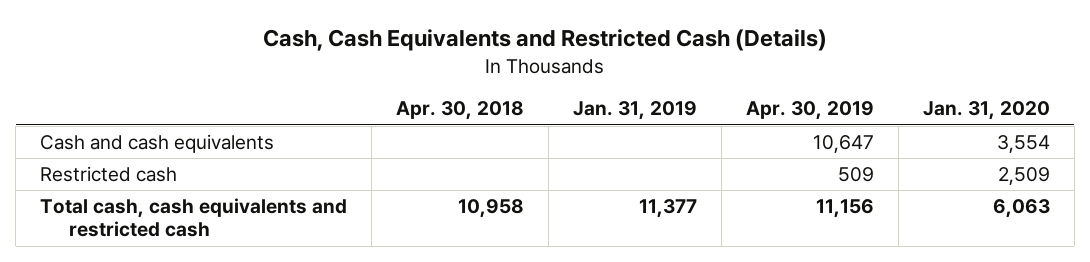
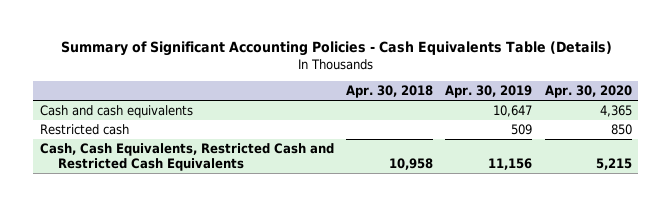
- Cash, Cash Equivalents and Restricted Cash (Details)
+ Summary of Significant Accounting Policies - Cash Equivalents Table (Details)
- | Apr. 30, 2018 | Jan. 31, 2019 | Apr. 30, 2019 | Jan. 31, 2020
+ | Apr. 30, 2018 | Apr. 30, 2019 | Apr. 30, 2020
- Total cash, cash equivalents and restricted cash | 10,958 | 11,377 | 11,156 | 6,063
+ Cash, Cash Equivalents, Restricted Cash and Restricted Cash Equivalents | 10,958 | 11,156 | 5,215

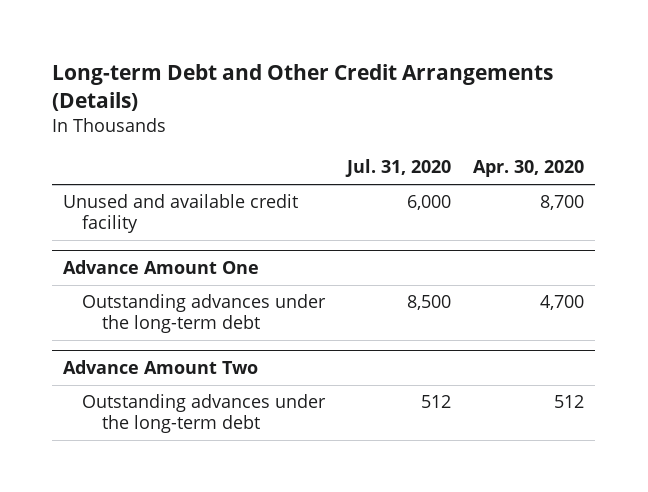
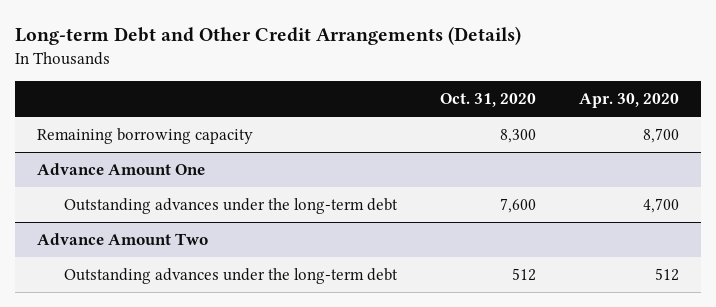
- | Jul. 31, 2020 | Apr. 30, 2020
+ | Oct. 31, 2020 | Apr. 30, 2020
- Unused and available credit facility | 6,000 | 8,700
+ Remaining borrowing capacity | 8,300 | 8,700

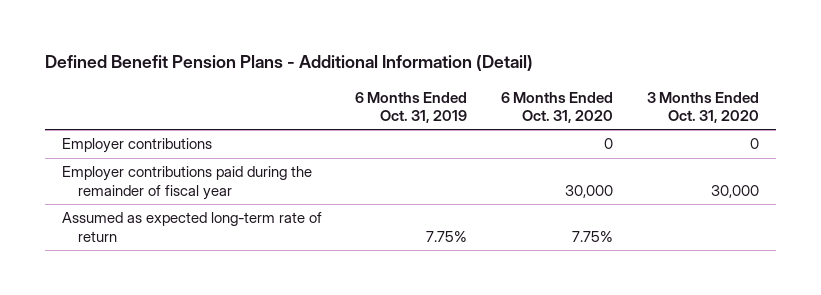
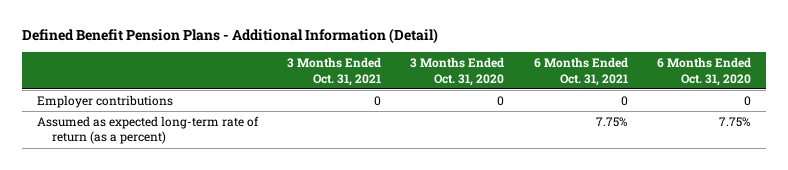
- | 6 Months Ended Oct. 31, 2019 | 6 Months Ended Oct. 31, 2020 | 3 Months Ended Oct. 31, 2020
+ | 3 Months Ended Oct. 31, 2021 | 3 Months Ended Oct. 31, 2020 | 6 Months Ended Oct. 31, 2021 | 6 Months Ended Oct. 31, 2020
- Employer contributions paid during the remainder of fiscal year | | 30,000 | 30,000
- Assumed as expected long-term rate of return | 7.75% | 7.75% |
+ Assumed as expected long-term rate of return (as a percent) | | | 7.75% | 7.75%

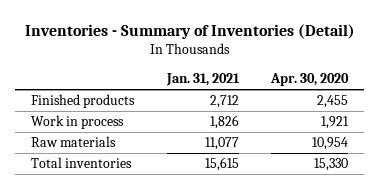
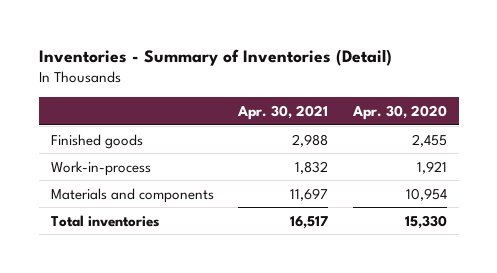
- | Jan. 31, 2021 | Apr. 30, 2020
+ | Apr. 30, 2021 | Apr. 30, 2020
- Finished products | 2,712 | 2,455
- Work in process | 1,826 | 1,921
- Raw materials | 11,077 | 10,954
+ Finished goods | 2,988 | 2,455
+ Work-in-process | 1,832 | 1,921
+ Materials and components | 11,697 | 10,954

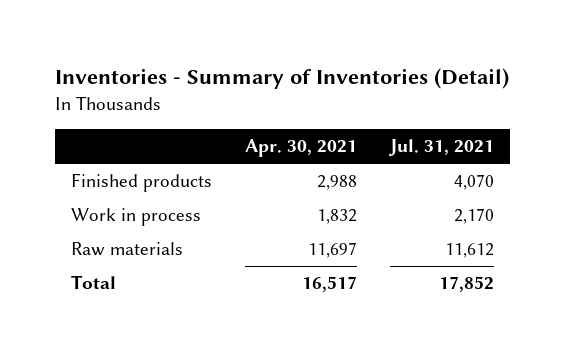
- | Apr. 30, 2021 | Apr. 30, 2020
+ | Apr. 30, 2021 | Jul. 31, 2021
- Finished goods | 2,988 | 2,455
- Work-in-process | 1,832 | 1,921
- Materials and components | 11,697 | 10,954
- Total inventories | 16,517 | 15,330
+ Finished products | 2,988 | 4,070
+ Work in process | 1,832 | 2,170
+ Raw materials | 11,697 | 11,612
+ Total | 16,517 | 17,852

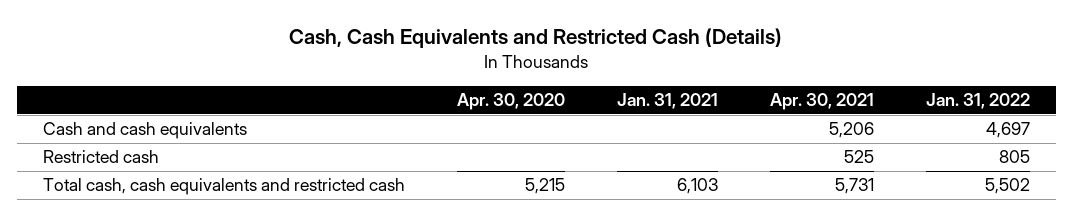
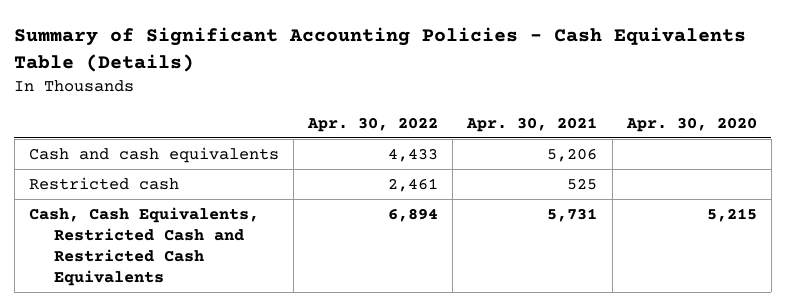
- Cash, Cash Equivalents and Restricted Cash (Details)
+ Summary of Significant Accounting Policies - Cash Equivalents Table (Details)
- | Apr. 30, 2020 | Jan. 31, 2021 | Apr. 30, 2021 | Jan. 31, 2022
+ | Apr. 30, 2022 | Apr. 30, 2021 | Apr. 30, 2020
- Total cash, cash equivalents and restricted cash | 5,215 | 6,103 | 5,731 | 5,502
+ Cash, Cash Equivalents, Restricted Cash and Restricted Cash Equivalents | 6,894 | 5,731 | 5,215

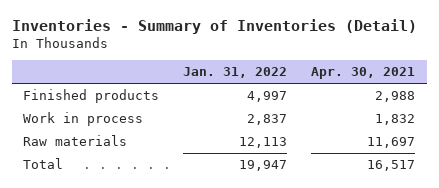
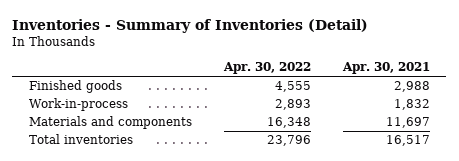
- | Jan. 31, 2022 | Apr. 30, 2021
+ | Apr. 30, 2022 | Apr. 30, 2021
- Finished products | 4,997 | 2,988
- Work in process | 2,837 | 1,832
- Raw materials | 12,113 | 11,697
- Total | 19,947 | 16,517
+ Finished goods | 4,555 | 2,988
+ Work-in-process | 2,893 | 1,832
+ Materials and components | 16,348 | 11,697
+ Total inventories | 23,796 | 16,517

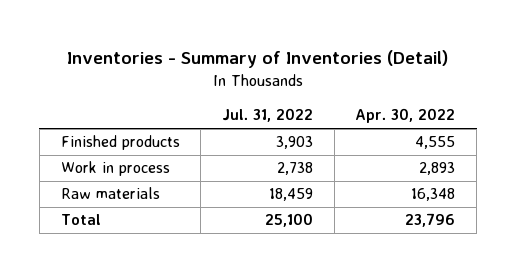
- | Apr. 30, 2022 | Apr. 30, 2021
+ | Jul. 31, 2022 | Apr. 30, 2022
- Finished goods | 4,555 | 2,988
- Work-in-process | 2,893 | 1,832
- Materials and components | 16,348 | 11,697
- Total inventories | 23,796 | 16,517
+ Finished products | 3,903 | 4,555
+ Work in process | 2,738 | 2,893
+ Raw materials | 18,459 | 16,348
+ Total | 25,100 | 23,796

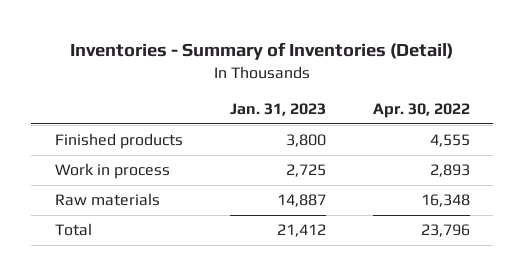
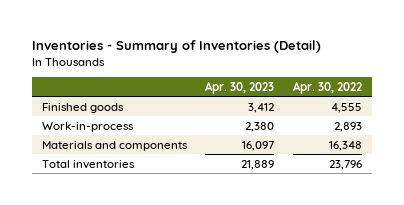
- | Jan. 31, 2023 | Apr. 30, 2022
+ | Apr. 30, 2023 | Apr. 30, 2022
- Finished products | 3,800 | 4,555
- Work in process | 2,725 | 2,893
- Raw materials | 14,887 | 16,348
- Total | 21,412 | 23,796
+ Finished goods | 3,412 | 4,555
+ Work-in-process | 2,380 | 2,893
+ Materials and components | 16,097 | 16,348
+ Total inventories | 21,889 | 23,796

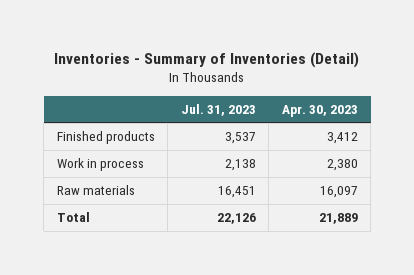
- | Apr. 30, 2023 | Apr. 30, 2022
+ | Jul. 31, 2023 | Apr. 30, 2023
- Finished goods | 3,412 | 4,555
- Work-in-process | 2,380 | 2,893
- Materials and components | 16,097 | 16,348
- Total inventories | 21,889 | 23,796
+ Finished products | 3,537 | 3,412
+ Work in process | 2,138 | 2,380
+ Raw materials | 16,451 | 16,097
+ Total | 22,126 | 21,889

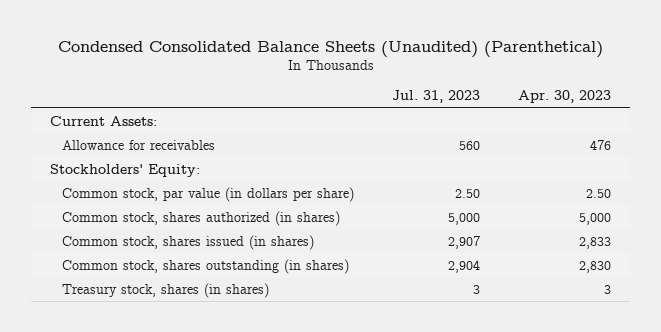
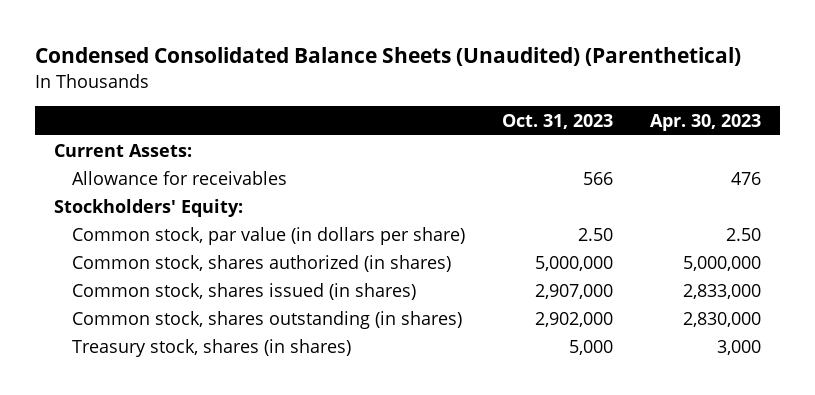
- | Jul. 31, 2023 | Apr. 30, 2023
+ | Oct. 31, 2023 | Apr. 30, 2023
- Common stock, shares authorized (in shares) | 5,000 | 5,000
- Common stock, shares issued (in shares) | 2,907 | 2,833
- Common stock, shares outstanding (in shares) | 2,904 | 2,830
- Treasury stock, shares (in shares) | 3 | 3
+ Common stock, shares authorized (in shares) | 5,000,000 | 5,000,000
+ Common stock, shares issued (in shares) | 2,907,000 | 2,833,000
+ Common stock, shares outstanding (in shares) | 2,902,000 | 2,830,000
+ Treasury stock, shares (in shares) | 5,000 | 3,000

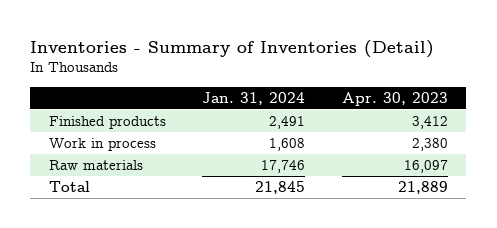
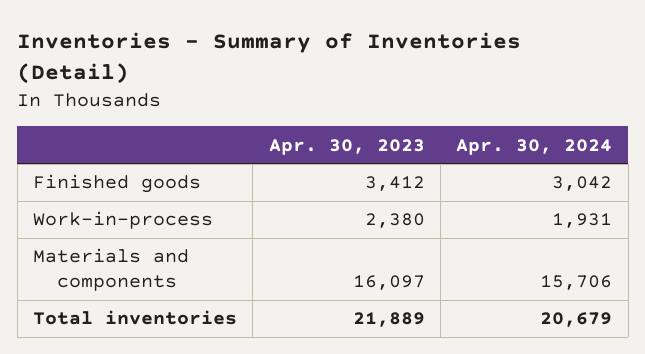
- | Jan. 31, 2024 | Apr. 30, 2023
+ | Apr. 30, 2023 | Apr. 30, 2024
- Finished products | 2,491 | 3,412
- Work in process | 1,608 | 2,380
- Raw materials | 17,746 | 16,097
- Total | 21,845 | 21,889
+ Finished goods | 3,412 | 3,042
+ Work-in-process | 2,380 | 1,931
+ Materials and components | 16,097 | 15,706
+ Total inventories | 21,889 | 20,679

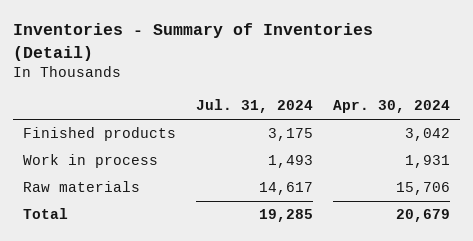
- | Apr. 30, 2023 | Apr. 30, 2024
+ | Jul. 31, 2024 | Apr. 30, 2024
- Finished goods | 3,412 | 3,042
- Work-in-process | 2,380 | 1,931
- Materials and components | 16,097 | 15,706
- Total inventories | 21,889 | 20,679
+ Finished products | 3,175 | 3,042
+ Work in process | 1,493 | 1,931
+ Raw materials | 14,617 | 15,706
+ Total | 19,285 | 20,679

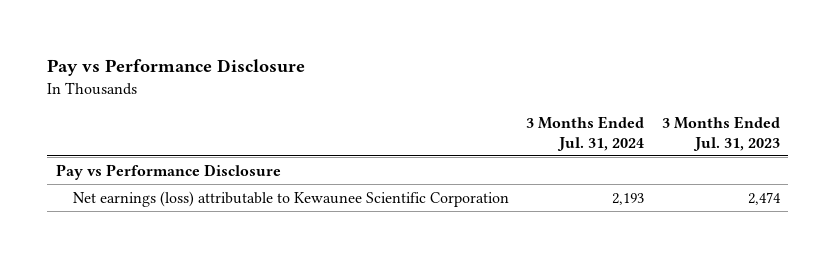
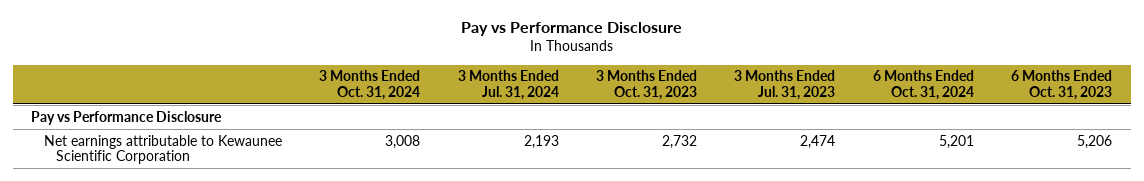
- | 3 Months Ended Jul. 31, 2024 | 3 Months Ended Jul. 31, 2023
+ | 3 Months Ended Oct. 31, 2024 | 3 Months Ended Jul. 31, 2024 | 3 Months Ended Oct. 31, 2023 | 3 Months Ended Jul. 31, 2023 | 6 Months Ended Oct. 31, 2024 | 6 Months Ended Oct. 31, 2023
- Net earnings (loss) attributable to Kewaunee Scientific Corporation | 2,193 | 2,474
+ Net earnings attributable to Kewaunee Scientific Corporation | 3,008 | 2,193 | 2,732 | 2,474 | 5,201 | 5,206

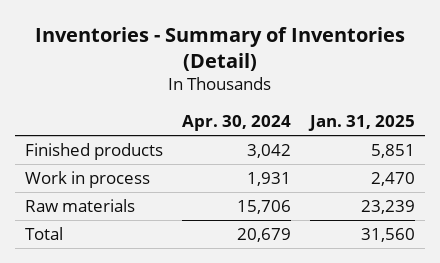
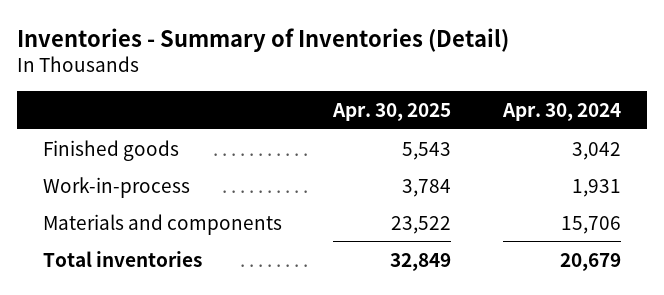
- | Apr. 30, 2024 | Jan. 31, 2025
+ | Apr. 30, 2025 | Apr. 30, 2024
- Finished products | 3,042 | 5,851
- Work in process | 1,931 | 2,470
- Raw materials | 15,706 | 23,239
- Total | 20,679 | 31,560
+ Finished goods | 5,543 | 3,042
+ Work-in-process | 3,784 | 1,931
+ Materials and components | 23,522 | 15,706
+ Total inventories | 32,849 | 20,679

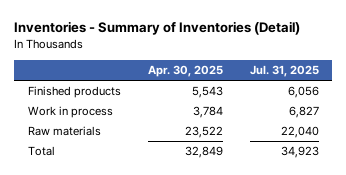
- | Apr. 30, 2025 | Apr. 30, 2024
+ | Apr. 30, 2025 | Jul. 31, 2025
- Finished goods | 5,543 | 3,042
- Work-in-process | 3,784 | 1,931
- Materials and components | 23,522 | 15,706
- Total inventories | 32,849 | 20,679
+ Finished products | 5,543 | 6,056
+ Work in process | 3,784 | 6,827
+ Raw materials | 23,522 | 22,040
+ Total | 32,849 | 34,923

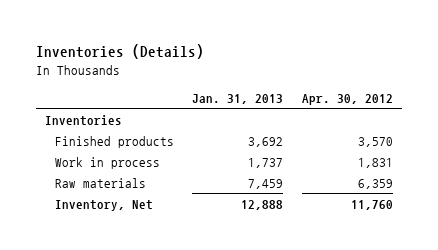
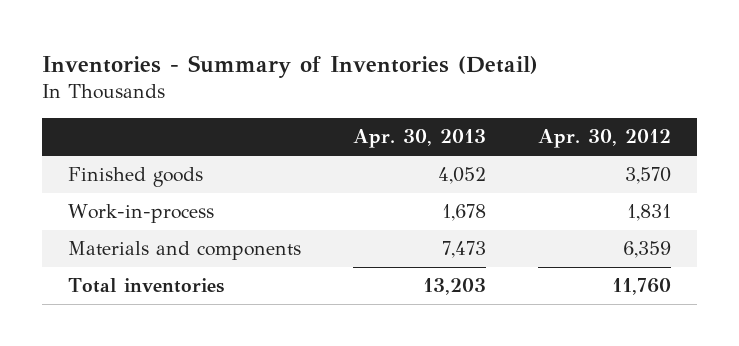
- Inventories (Details)
+ Inventories - Summary of Inventories (Detail)
- | Jan. 31, 2013 | Apr. 30, 2012
+ | Apr. 30, 2013 | Apr. 30, 2012
- Inventories
- Finished products | 3,692 | 3,570
- Work in process | 1,737 | 1,831
- Raw materials | 7,459 | 6,359
- Inventory, Net | 12,888 | 11,760
+ Finished goods | 4,052 | 3,570
+ Work-in-process | 1,678 | 1,831
+ Materials and components | 7,473 | 6,359
+ Total inventories | 13,203 | 11,760

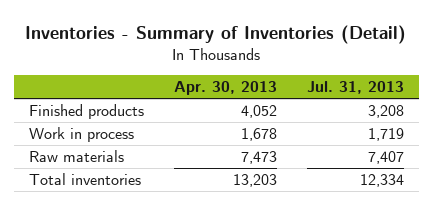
- | Apr. 30, 2013 | Apr. 30, 2012
+ | Apr. 30, 2013 | Jul. 31, 2013
- Finished goods | 4,052 | 3,570
- Work-in-process | 1,678 | 1,831
- Materials and components | 7,473 | 6,359
+ Finished products | 4,052 | 3,208
+ Work in process | 1,678 | 1,719
+ Raw materials | 7,473 | 7,407

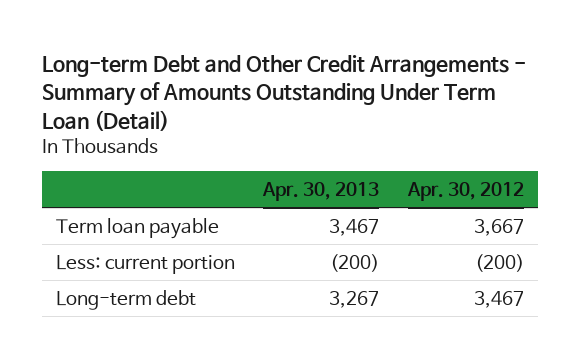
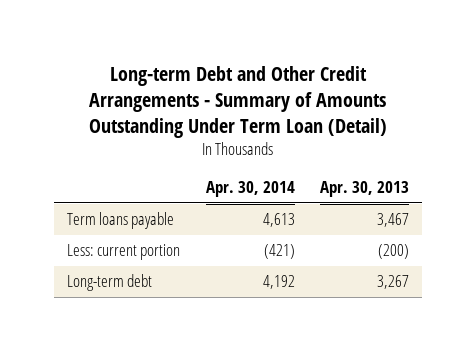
- | Apr. 30, 2013 | Apr. 30, 2012
+ | Apr. 30, 2014 | Apr. 30, 2013
- Term loan payable | 3,467 | 3,667
+ Term loans payable | 4,613 | 3,467

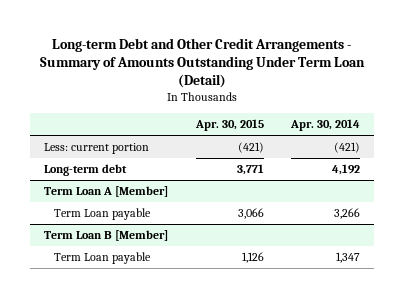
- | Apr. 30, 2014 | Apr. 30, 2013
+ | Apr. 30, 2015 | Apr. 30, 2014
- Term loans payable | 4,613 | 3,467
+ Term Loan A [Member]
+ Term Loan payable | 3,066 | 3,266
+ Term Loan B [Member]
+ Term Loan payable | 1,126 | 1,347

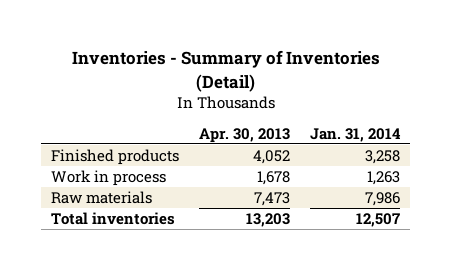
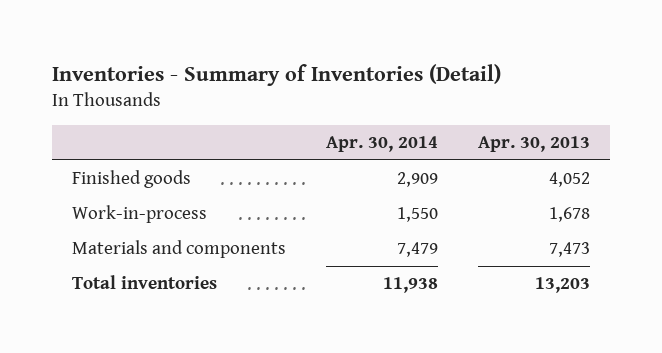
- | Apr. 30, 2013 | Jan. 31, 2014
+ | Apr. 30, 2014 | Apr. 30, 2013
- Finished products | 4,052 | 3,258
- Work in process | 1,678 | 1,263
- Raw materials | 7,473 | 7,986
+ Finished goods | 2,909 | 4,052
+ Work-in-process | 1,550 | 1,678
+ Materials and components | 7,479 | 7,473

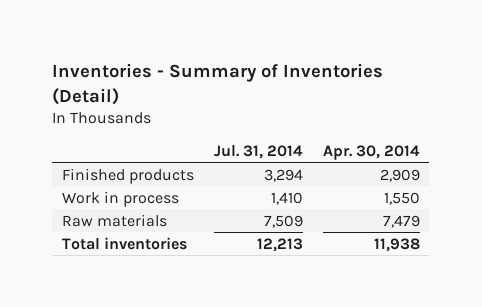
- | Apr. 30, 2014 | Apr. 30, 2013
+ | Jul. 31, 2014 | Apr. 30, 2014
- Finished goods | 2,909 | 4,052
- Work-in-process | 1,550 | 1,678
- Materials and components | 7,479 | 7,473
+ Finished products | 3,294 | 2,909
+ Work in process | 1,410 | 1,550
+ Raw materials | 7,509 | 7,479

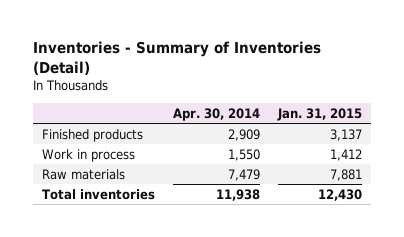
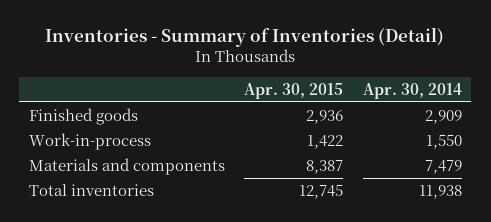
- | Apr. 30, 2014 | Jan. 31, 2015
+ | Apr. 30, 2015 | Apr. 30, 2014
- Finished products | 2,909 | 3,137
- Work in process | 1,550 | 1,412
- Raw materials | 7,479 | 7,881
+ Finished goods | 2,936 | 2,909
+ Work-in-process | 1,422 | 1,550
+ Materials and components | 8,387 | 7,479

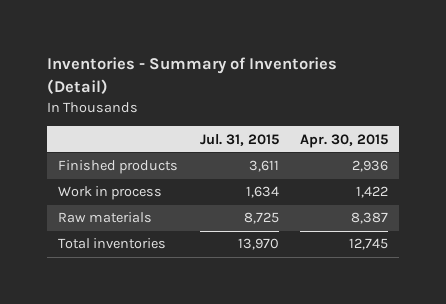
- | Apr. 30, 2015 | Apr. 30, 2014
+ | Jul. 31, 2015 | Apr. 30, 2015
- Finished goods | 2,936 | 2,909
- Work-in-process | 1,422 | 1,550
- Materials and components | 8,387 | 7,479
+ Finished products | 3,611 | 2,936
+ Work in process | 1,634 | 1,422
+ Raw materials | 8,725 | 8,387

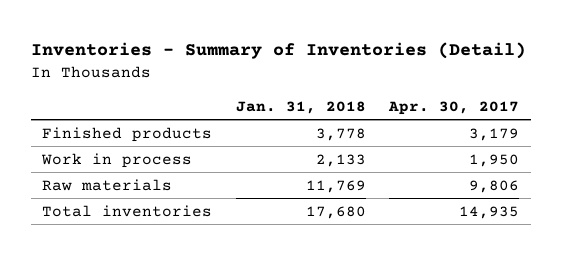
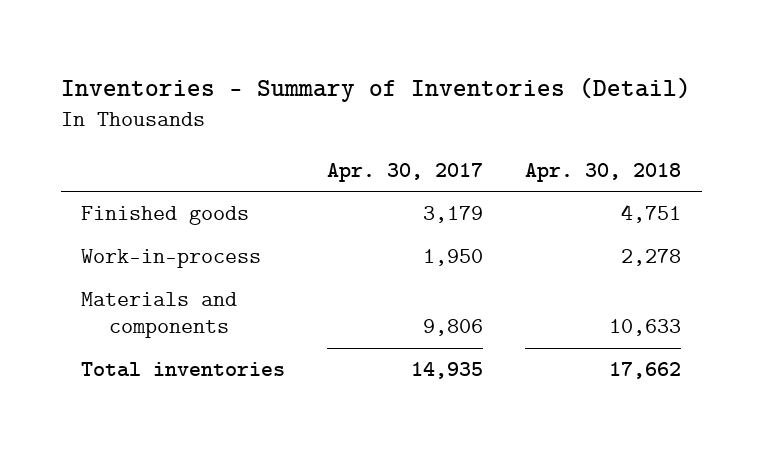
- | Jan. 31, 2018 | Apr. 30, 2017
+ | Apr. 30, 2017 | Apr. 30, 2018
- Finished products | 3,778 | 3,179
- Work in process | 2,133 | 1,950
- Raw materials | 11,769 | 9,806
+ Finished goods | 3,179 | 4,751
+ Work-in-process | 1,950 | 2,278
+ Materials and components | 9,806 | 10,633

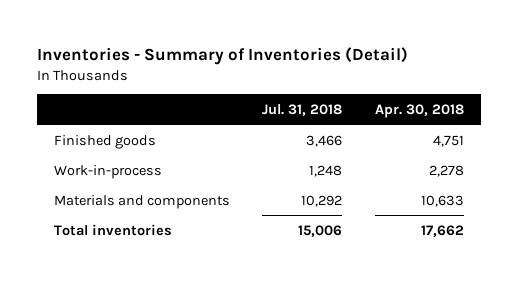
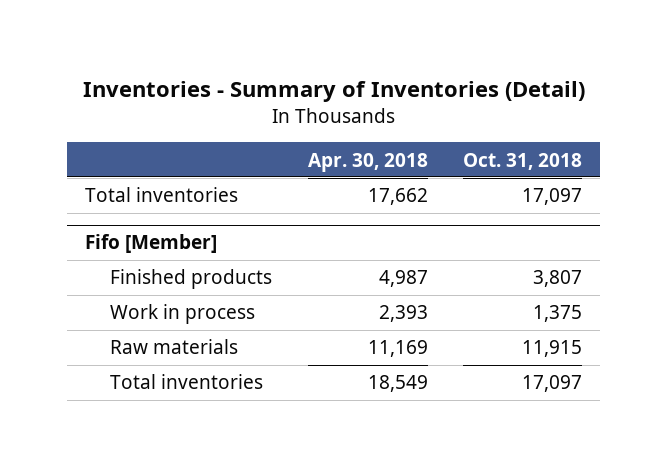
- | Jul. 31, 2018 | Apr. 30, 2018
+ | Apr. 30, 2018 | Oct. 31, 2018
- Finished goods | 3,466 | 4,751
- Work-in-process | 1,248 | 2,278
- Materials and components | 10,292 | 10,633
+ Fifo [Member]
+ Finished products | 4,987 | 3,807
+ Work in process | 2,393 | 1,375
+ Raw materials | 11,169 | 11,915
+ Total inventories | 18,549 | 17,097

